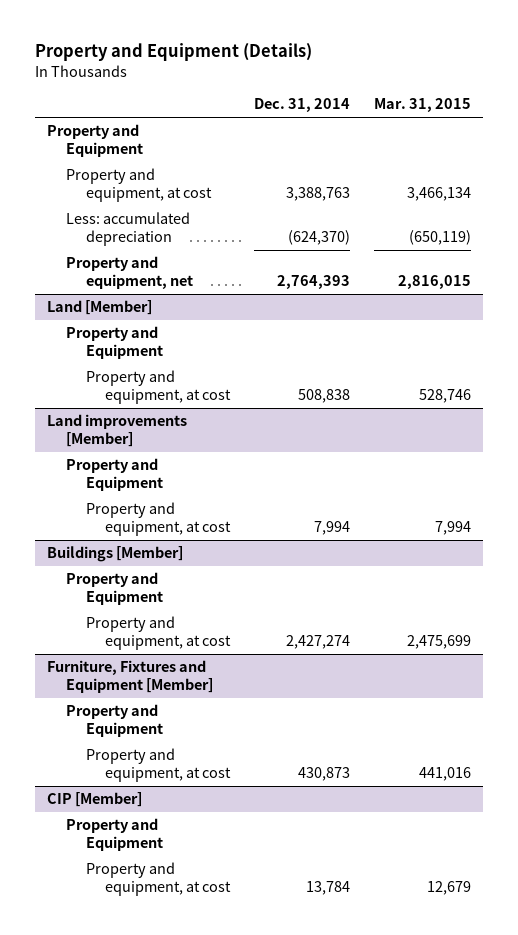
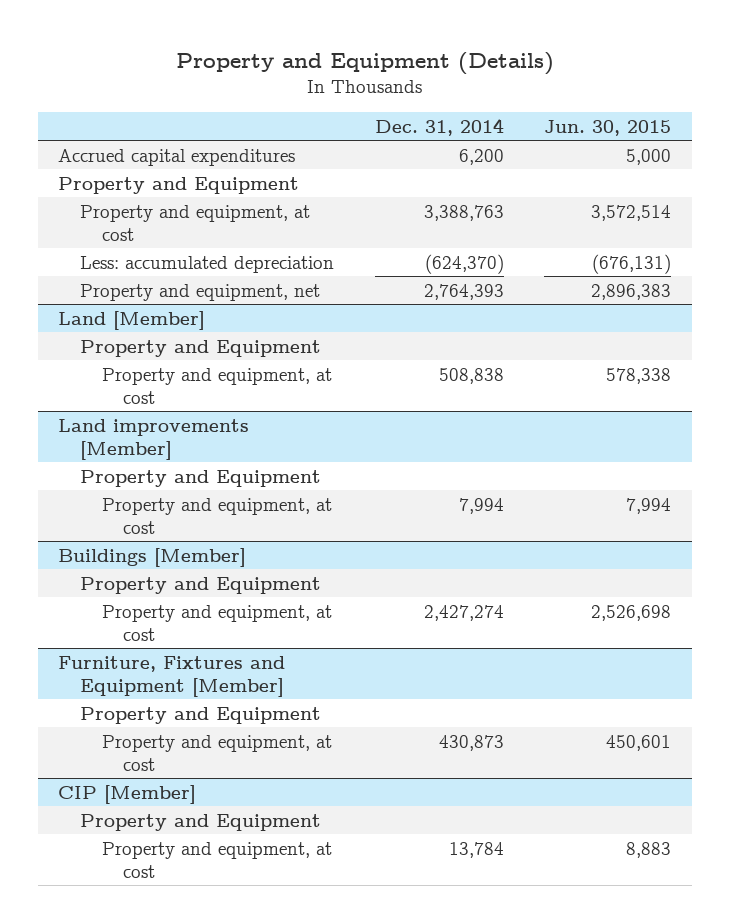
- | Dec. 31, 2014 | Mar. 31, 2015
+ | Dec. 31, 2014 | Jun. 30, 2015
+ Accrued capital expenditures | 6,200 | 5,000

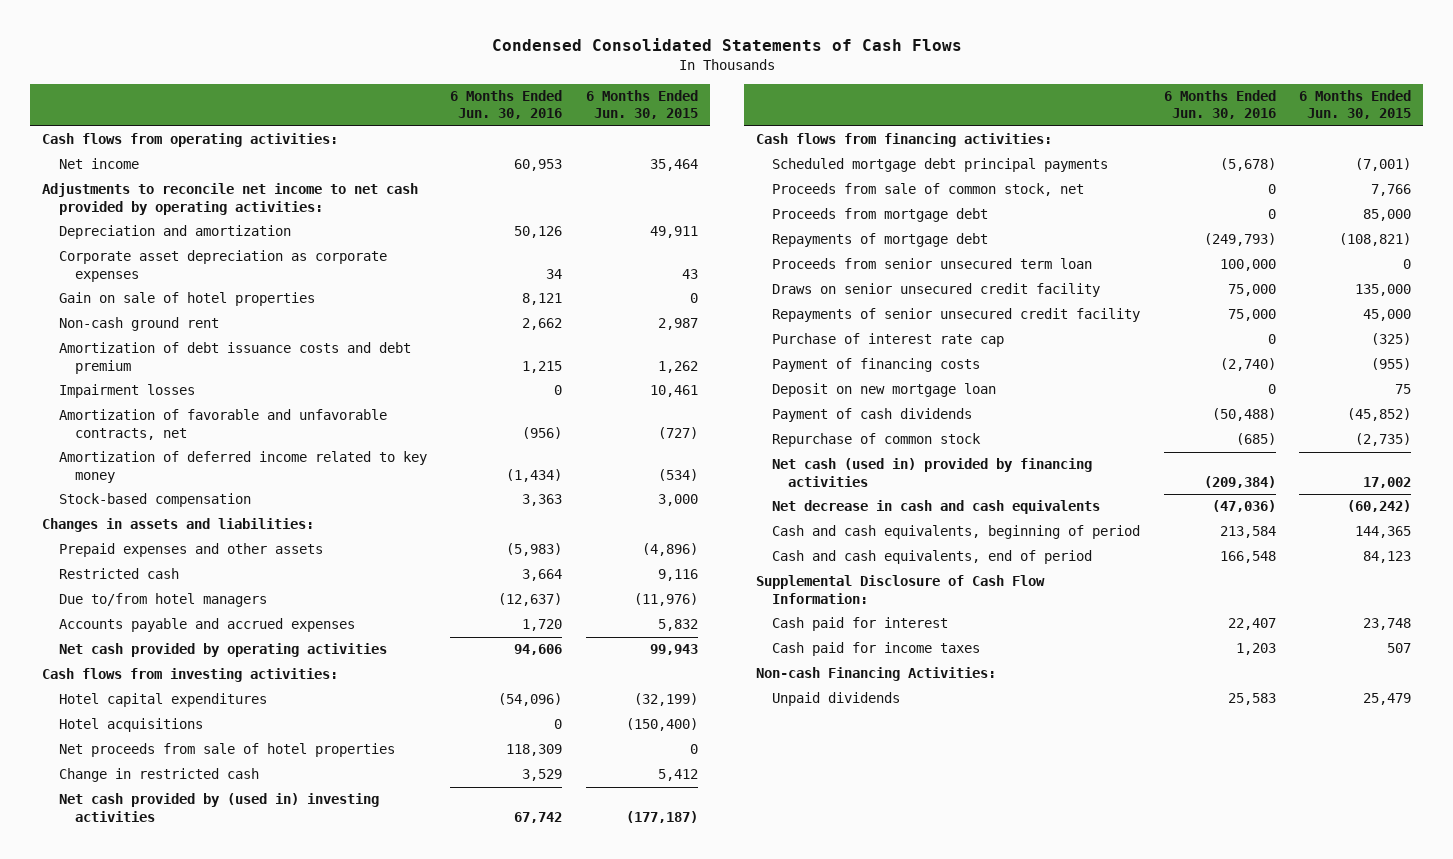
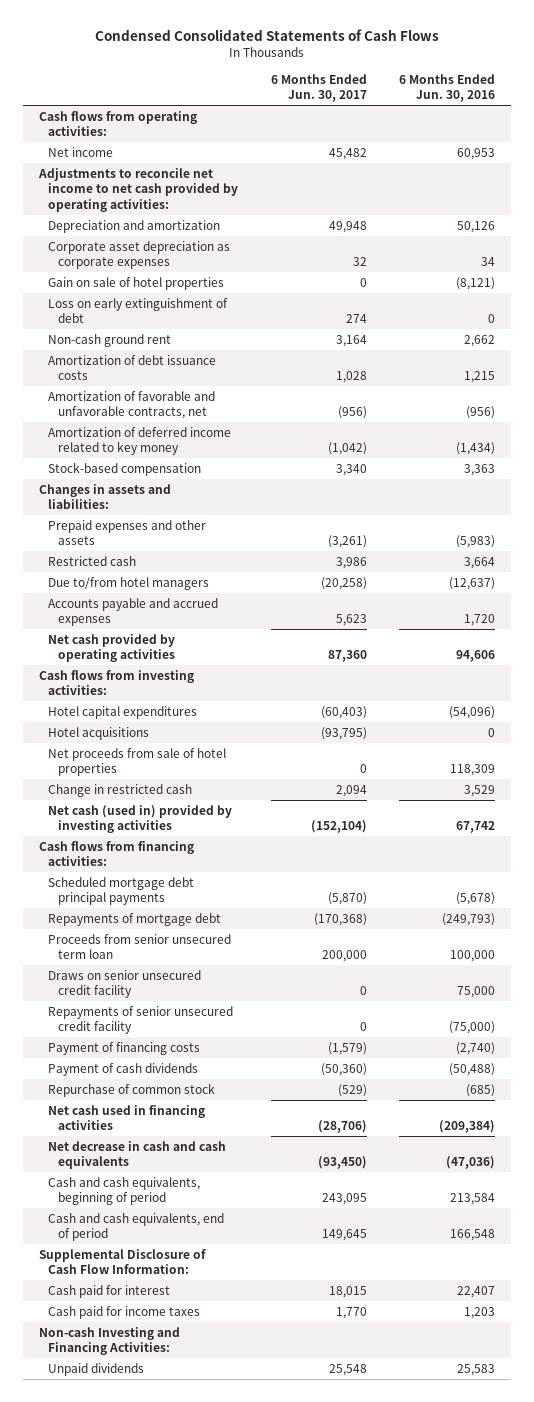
- | 6 Months Ended Jun. 30, 2016 | 6 Months Ended Jun. 30, 2015
+ | 6 Months Ended Jun. 30, 2017 | 6 Months Ended Jun. 30, 2016
- Gain on sale of hotel properties | 8,121 | 0
+ Gain on sale of hotel properties | 0 | (8,121)
+ Loss on early extinguishment of debt | 274 | 0
- Amortization of debt issuance costs and debt premium | 1,215 | 1,262
- Impairment losses | 0 | 10,461
+ Amortization of debt issuance costs | 1,028 | 1,215
- Net cash provided by (used in) investing activities | 67,742 | (177,187)
+ Net cash (used in) provided by investing activities | (152,104) | 67,742
- Proceeds from sale of common stock, net | 0 | 7,766
- Proceeds from mortgage debt | 0 | 85,000
- Repayments of senior unsecured credit facility | 75,000 | 45,000
- Purchase of interest rate cap | 0 | (325)
+ Repayments of senior unsecured credit facility | 0 | (75,000)
- Deposit on new mortgage loan | 0 | 75
- Net cash (used in) provided by financing activities | (209,384) | 17,002
+ Net cash used in financing activities | (28,706) | (209,384)
- Non-cash Financing Activities:
+ Non-cash Investing and Financing Activities:

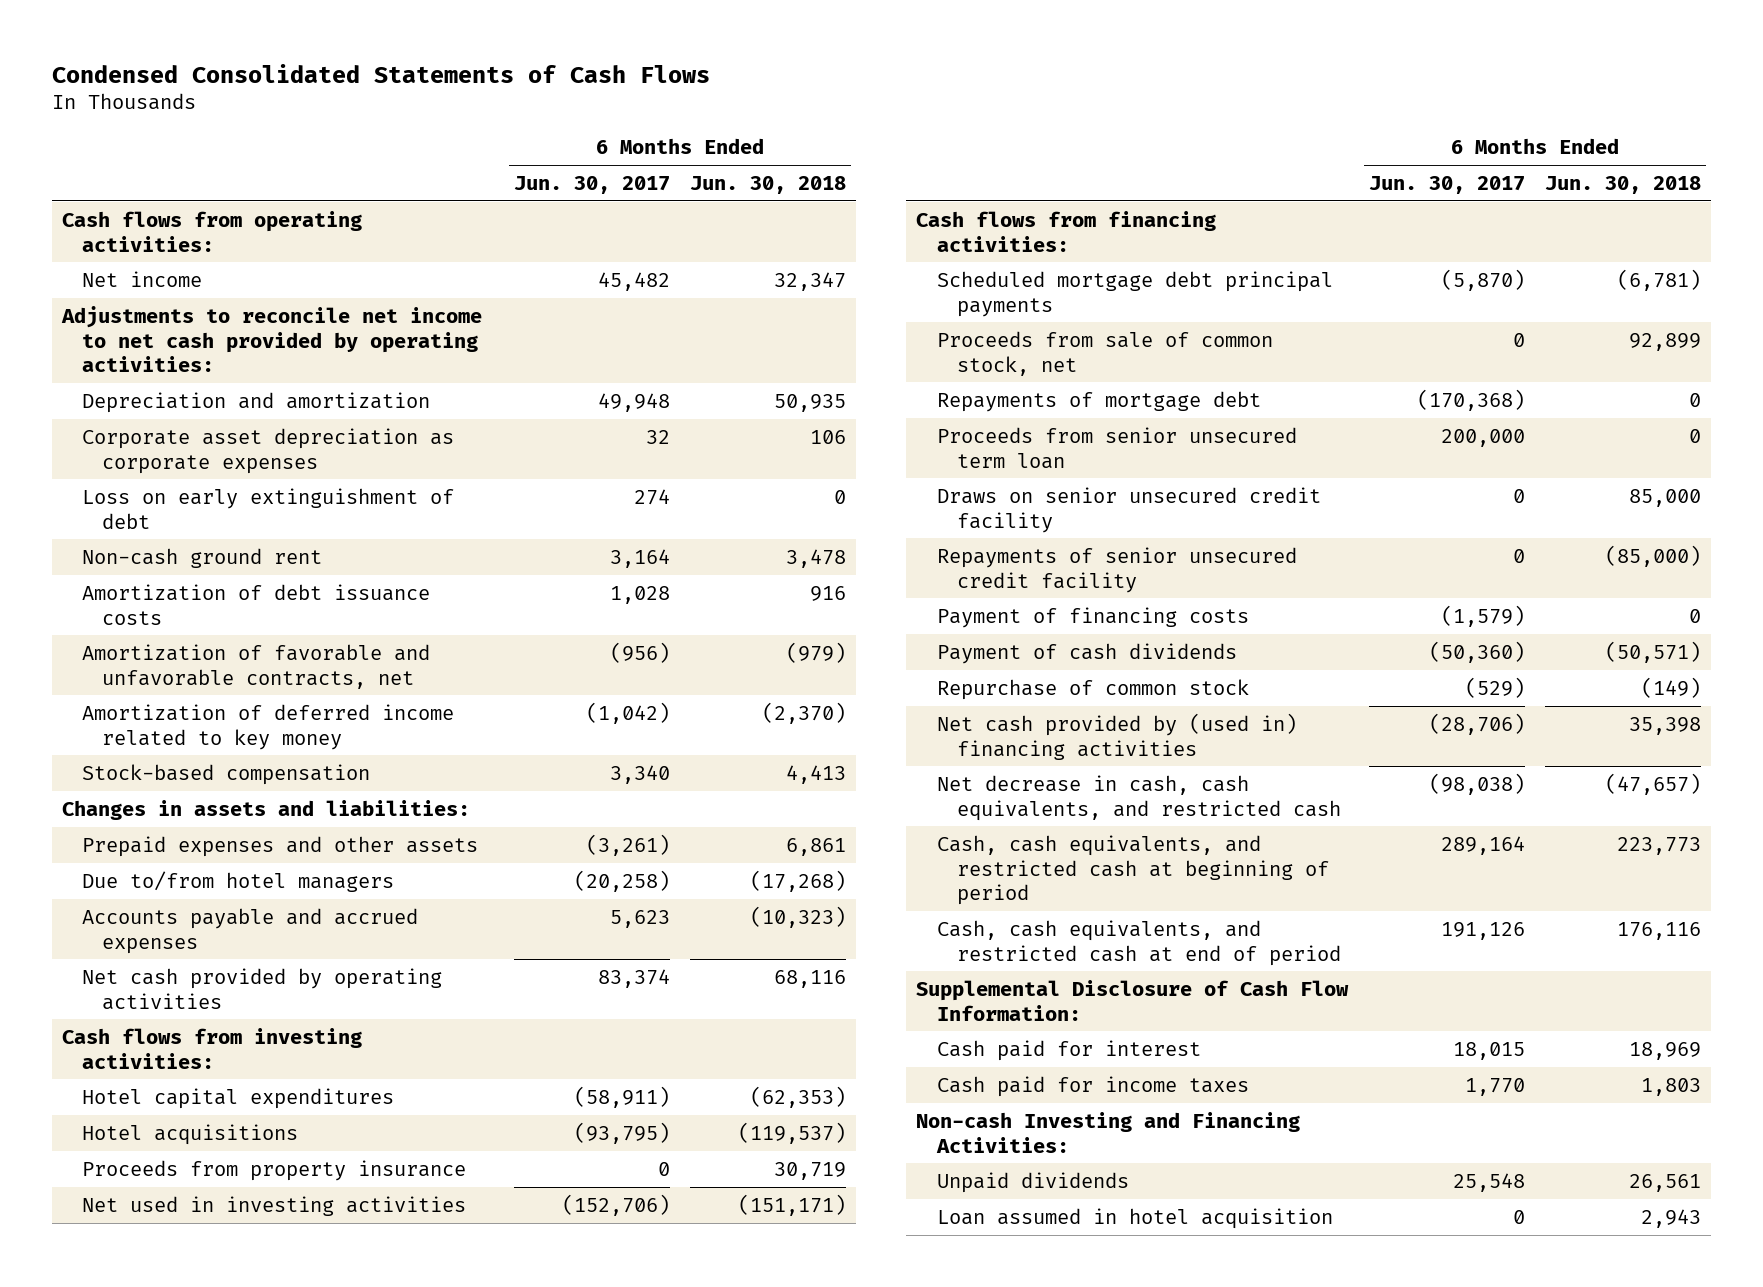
- | 6 Months Ended Jun. 30, 2017 | 6 Months Ended Jun. 30, 2016
+ | 6 Months Ended Jun. 30, 2017 | 6 Months Ended Jun. 30, 2018
- Gain on sale of hotel properties | 0 | (8,121)
- Restricted cash | 3,986 | 3,664
- Net cash provided by operating activities | 87,360 | 94,606
+ Net cash provided by operating activities | 83,374 | 68,116
- Hotel capital expenditures | (60,403) | (54,096)
+ Hotel capital expenditures | (58,911) | (62,353)
- Net proceeds from sale of hotel properties | 0 | 118,309
- Change in restricted cash | 2,094 | 3,529
- Net cash (used in) provided by investing activities | (152,104) | 67,742
+ Proceeds from property insurance | 0 | 30,719
+ Net used in investing activities | (152,706) | (151,171)
+ Proceeds from sale of common stock, net | 0 | 92,899
- Net cash used in financing activities | (28,706) | (209,384)
- Net decrease in cash and cash equivalents | (93,450) | (47,036)
- Cash and cash equivalents, beginning of period | 243,095 | 213,584
- Cash and cash equivalents, end of period | 149,645 | 166,548
+ Net cash provided by (used in) financing activities | (28,706) | 35,398
+ Net decrease in cash, cash equivalents, and restricted cash | (98,038) | (47,657)
+ Cash, cash equivalents, and restricted cash at beginning of period | 289,164 | 223,773
+ Cash, cash equivalents, and restricted cash at end of period | 191,126 | 176,116
+ Loan assumed in hotel acquisition | 0 | 2,943

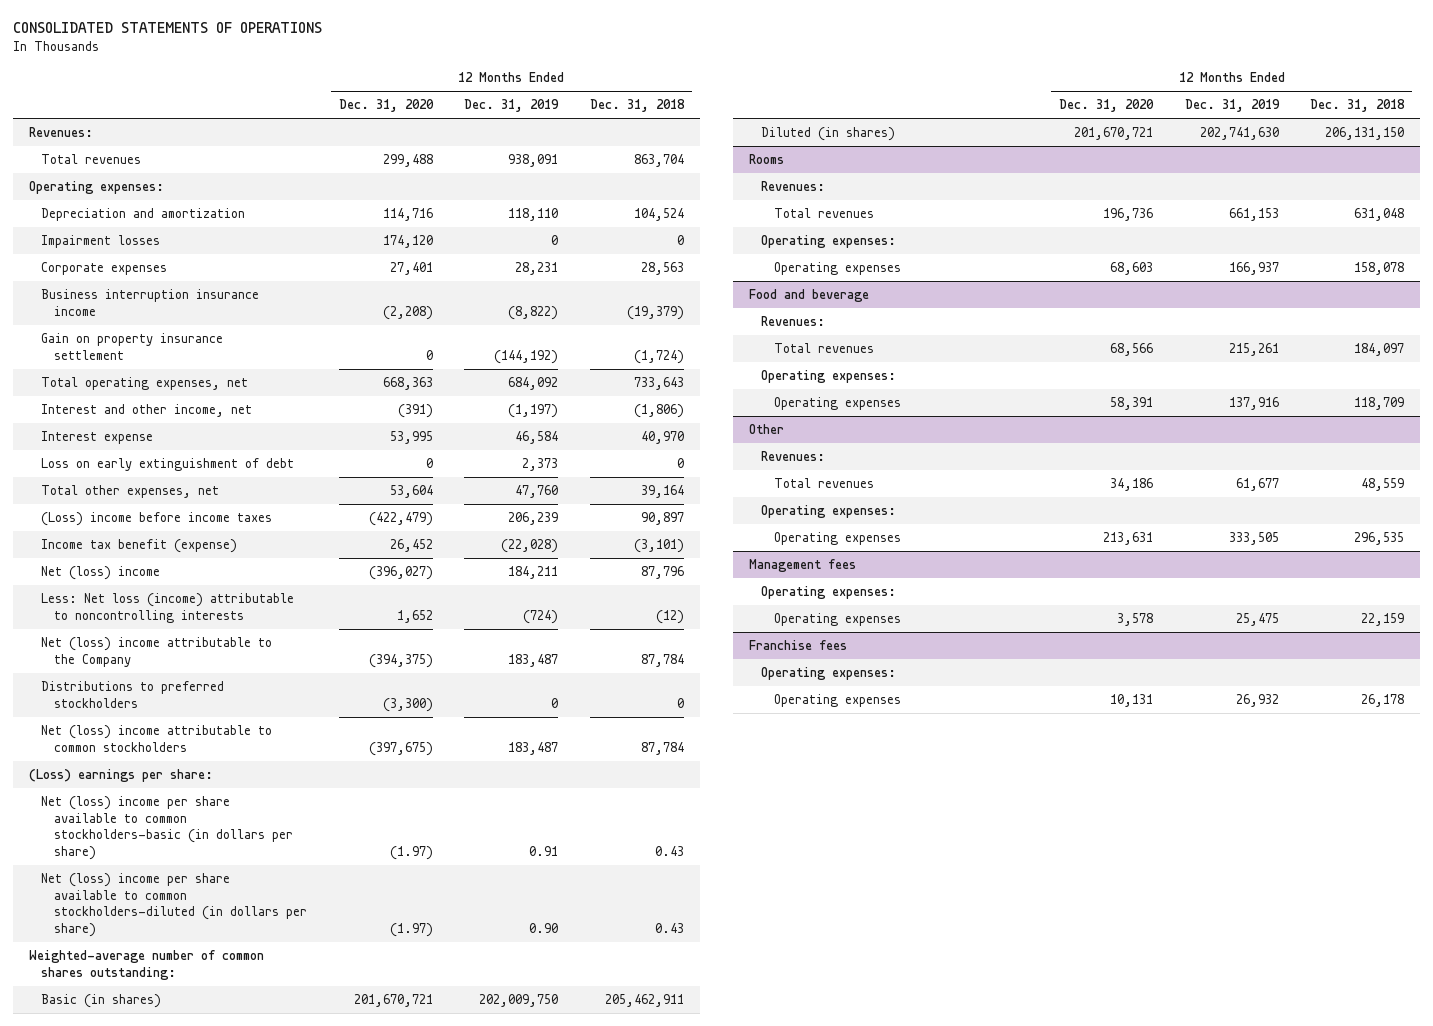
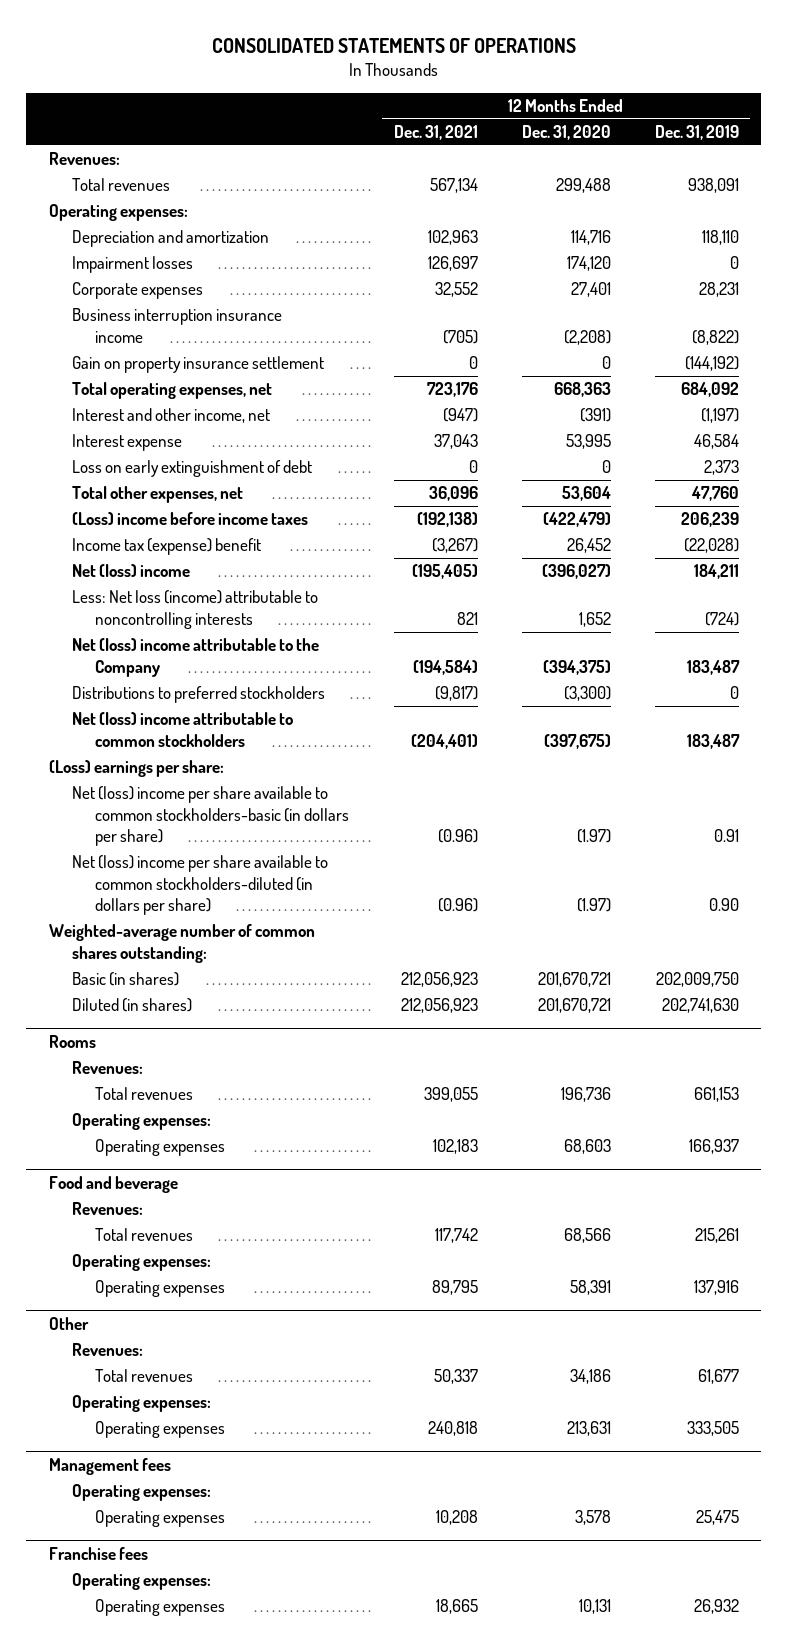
- | 12 Months Ended Dec. 31, 2020 | 12 Months Ended Dec. 31, 2019 | 12 Months Ended Dec. 31, 2018
+ | 12 Months Ended Dec. 31, 2021 | 12 Months Ended Dec. 31, 2020 | 12 Months Ended Dec. 31, 2019
- Income tax benefit (expense) | 26,452 | (22,028) | (3,101)
+ Income tax (expense) benefit | (3,267) | 26,452 | (22,028)

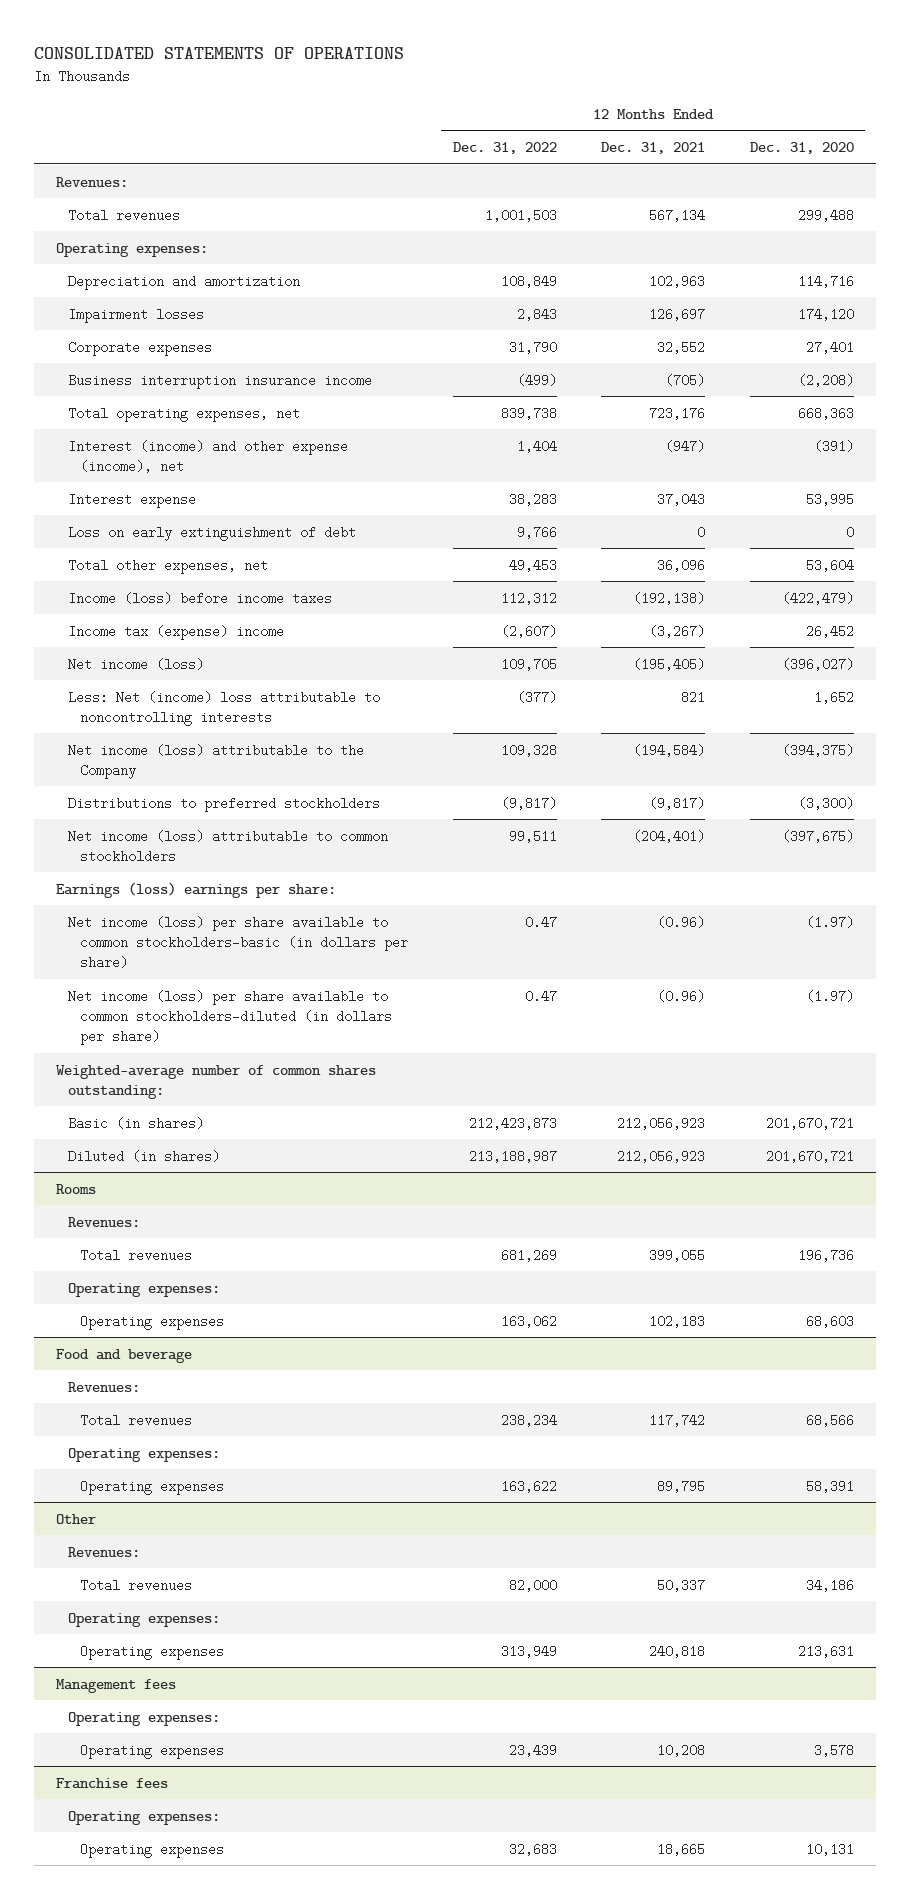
- | 12 Months Ended Dec. 31, 2021 | 12 Months Ended Dec. 31, 2020 | 12 Months Ended Dec. 31, 2019
+ | 12 Months Ended Dec. 31, 2022 | 12 Months Ended Dec. 31, 2021 | 12 Months Ended Dec. 31, 2020
- Gain on property insurance settlement | 0 | 0 | (144,192)
- Interest and other income, net | (947) | (391) | (1,197)
+ Interest (income) and other expense (income), net | 1,404 | (947) | (391)
- (Loss) income before income taxes | (192,138) | (422,479) | 206,239
- Income tax (expense) benefit | (3,267) | 26,452 | (22,028)
- Net (loss) income | (195,405) | (396,027) | 184,211
- Less: Net loss (income) attributable to noncontrolling interests | 821 | 1,652 | (724)
- Net (loss) income attributable to the Company | (194,584) | (394,375) | 183,487
+ Income (loss) before income taxes | 112,312 | (192,138) | (422,479)
+ Income tax (expense) income | (2,607) | (3,267) | 26,452
+ Net income (loss) | 109,705 | (195,405) | (396,027)
+ Less: Net (income) loss attributable to noncontrolling interests | (377) | 821 | 1,652
+ Net income (loss) attributable to the Company | 109,328 | (194,584) | (394,375)
- Net (loss) income attributable to common stockholders | (204,401) | (397,675) | 183,487
- (Loss) earnings per share:
- Net (loss) income per share available to common stockholders-basic (in dollars per share) | (0.96) | (1.97) | 0.91
- Net (loss) income per share available to common stockholders-diluted (in dollars per share) | (0.96) | (1.97) | 0.90
+ Net income (loss) attributable to common stockholders | 99,511 | (204,401) | (397,675)
+ Earnings (loss) earnings per share:
+ Net income (loss) per share available to common stockholders-basic (in dollars per share) | 0.47 | (0.96) | (1.97)
+ Net income (loss) per share available to common stockholders-diluted (in dollars per share) | 0.47 | (0.96) | (1.97)

